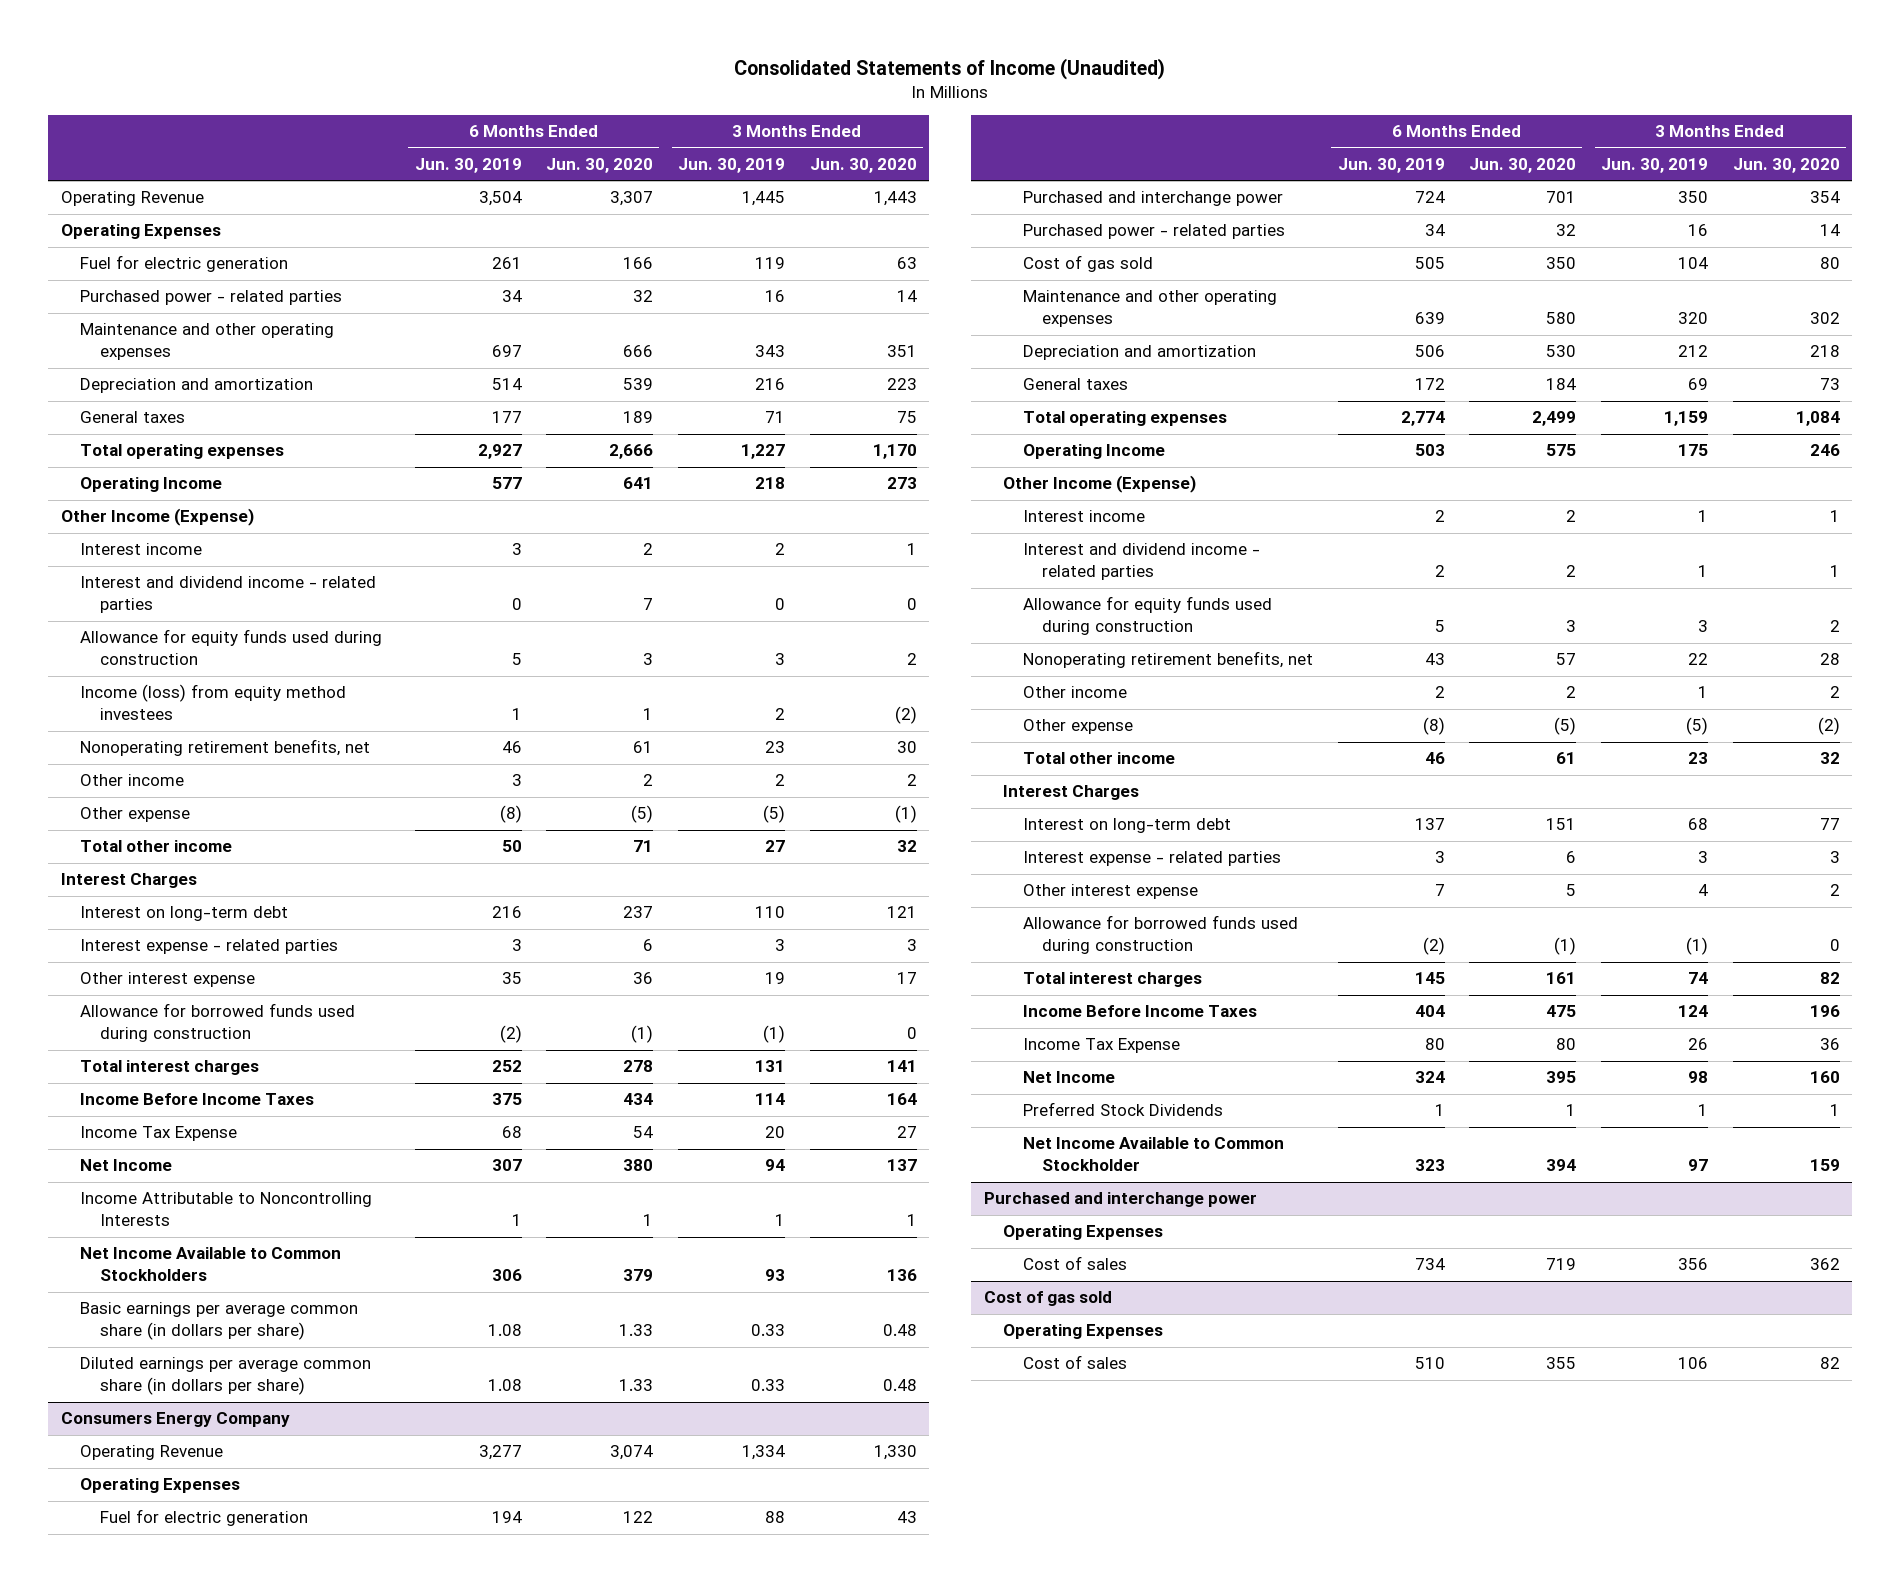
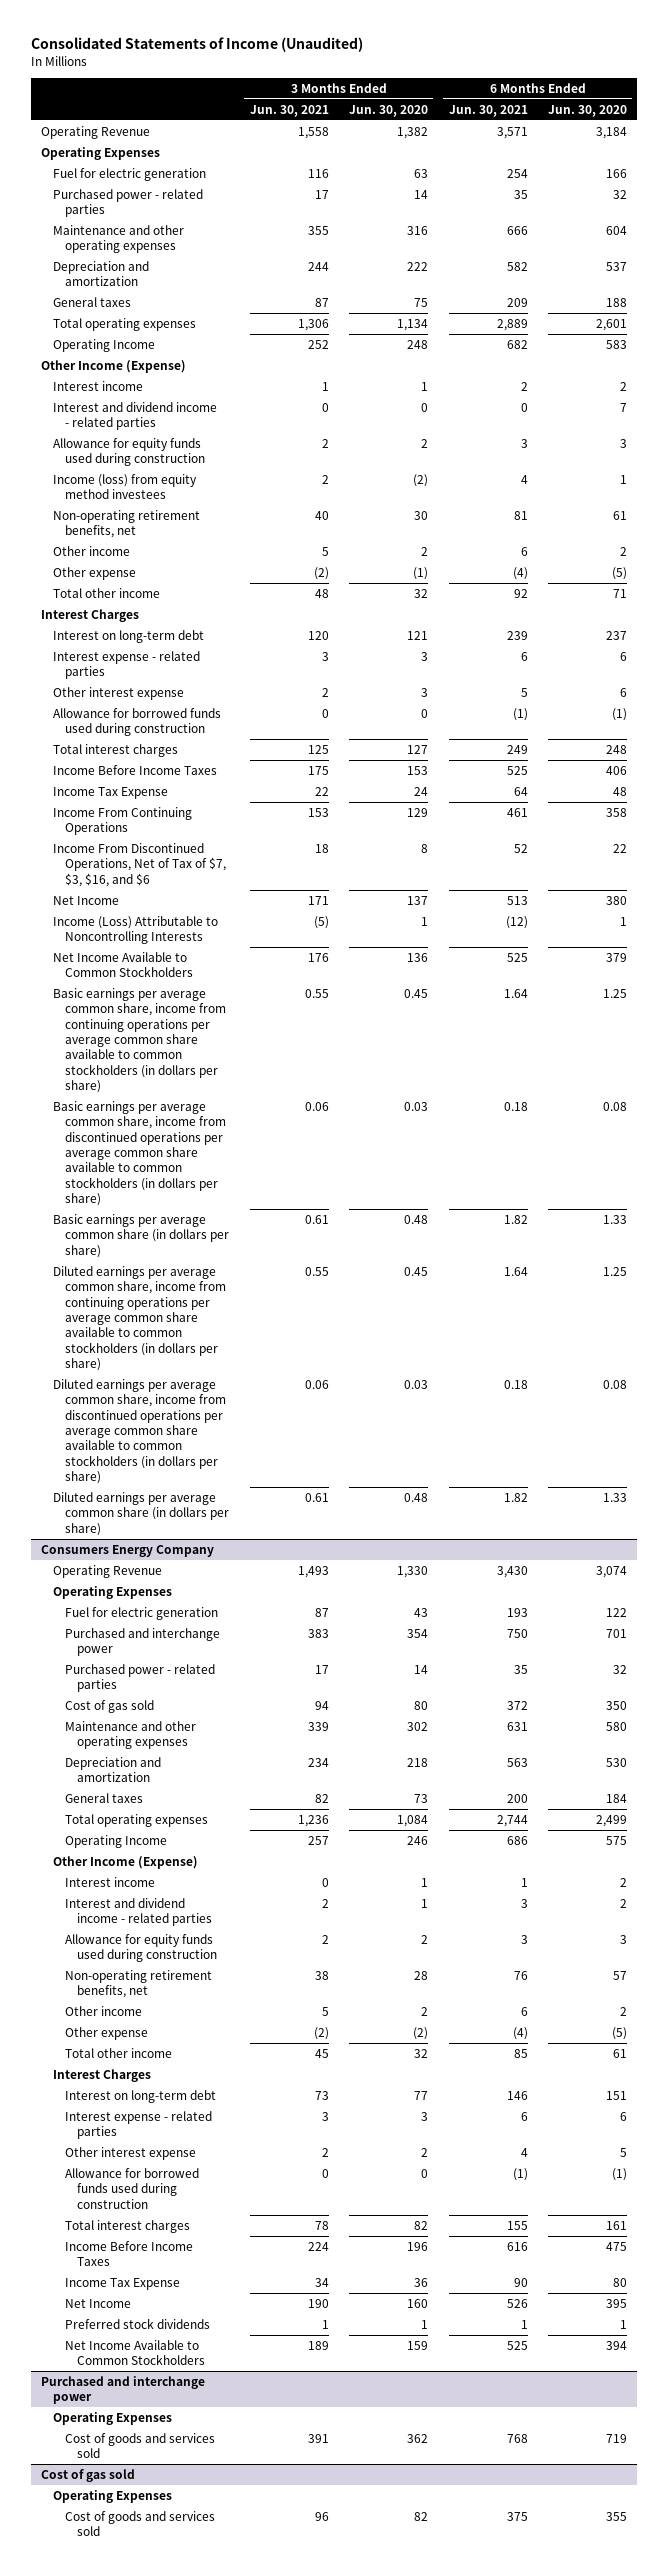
- | 6 Months Ended Jun. 30, 2019 | 6 Months Ended Jun. 30, 2020 | 3 Months Ended Jun. 30, 2019 | 3 Months Ended Jun. 30, 2020
+ | 3 Months Ended Jun. 30, 2021 | 3 Months Ended Jun. 30, 2020 | 6 Months Ended Jun. 30, 2021 | 6 Months Ended Jun. 30, 2020
- Operating Revenue | 3,504 | 3,307 | 1,445 | 1,443
+ Operating Revenue | 1,558 | 1,382 | 3,571 | 3,184
- Maintenance and other operating expenses | 697 | 666 | 343 | 351
- Depreciation and amortization | 514 | 539 | 216 | 223
- General taxes | 177 | 189 | 71 | 75
- Total operating expenses | 2,927 | 2,666 | 1,227 | 1,170
- Operating Income | 577 | 641 | 218 | 273
+ Maintenance and other operating expenses | 355 | 316 | 666 | 604
+ Depreciation and amortization | 244 | 222 | 582 | 537
+ General taxes | 87 | 75 | 209 | 188
+ Total operating expenses | 1,306 | 1,134 | 2,889 | 2,601
+ Operating Income | 252 | 248 | 682 | 583
- Nonoperating retirement benefits, net | 46 | 61 | 23 | 30
+ Non-operating retirement benefits, net | 40 | 30 | 81 | 61
- Other interest expense | 35 | 36 | 19 | 17
+ Other interest expense | 2 | 3 | 5 | 6
- Total interest charges | 252 | 278 | 131 | 141
- Income Before Income Taxes | 375 | 434 | 114 | 164
- Income Tax Expense | 68 | 54 | 20 | 27
+ Total interest charges | 125 | 127 | 249 | 248
+ Income Before Income Taxes | 175 | 153 | 525 | 406
+ Income Tax Expense | 22 | 24 | 64 | 48
+ Income From Continuing Operations | 153 | 129 | 461 | 358
+ Income From Discontinued Operations, Net of Tax of $7, $3, $16, and $6 | 18 | 8 | 52 | 22
- Income Attributable to Noncontrolling Interests | 1 | 1 | 1 | 1
+ Income (Loss) Attributable to Noncontrolling Interests | (5) | 1 | (12) | 1
+ Basic earnings per average common share, income from continuing operations per average common share available to common stockholders (in dollars per share) | 0.55 | 0.45 | 1.64 | 1.25
+ Basic earnings per average common share, income from discontinued operations per average common share available to common stockholders (in dollars per share) | 0.06 | 0.03 | 0.18 | 0.08
+ Diluted earnings per average common share, income from continuing operations per average common share available to common stockholders (in dollars per share) | 0.55 | 0.45 | 1.64 | 1.25
+ Diluted earnings per average common share, income from discontinued operations per average common share available to common stockholders (in dollars per share) | 0.06 | 0.03 | 0.18 | 0.08
@ Consumers Energy Company
- Nonoperating retirement benefits, net | 43 | 57 | 22 | 28
+ Non-operating retirement benefits, net | 38 | 28 | 76 | 57
- Preferred Stock Dividends | 1 | 1 | 1 | 1
- Net Income Available to Common Stockholder | 323 | 394 | 97 | 159
+ Preferred stock dividends | 1 | 1 | 1 | 1
+ Net Income Available to Common Stockholders | 189 | 159 | 525 | 394
@ Purchased and interchange power
- Cost of sales | 734 | 719 | 356 | 362
+ Cost of goods and services sold | 391 | 362 | 768 | 719
@ Cost of gas sold
- Cost of sales | 510 | 355 | 106 | 82
+ Cost of goods and services sold | 96 | 82 | 375 | 355

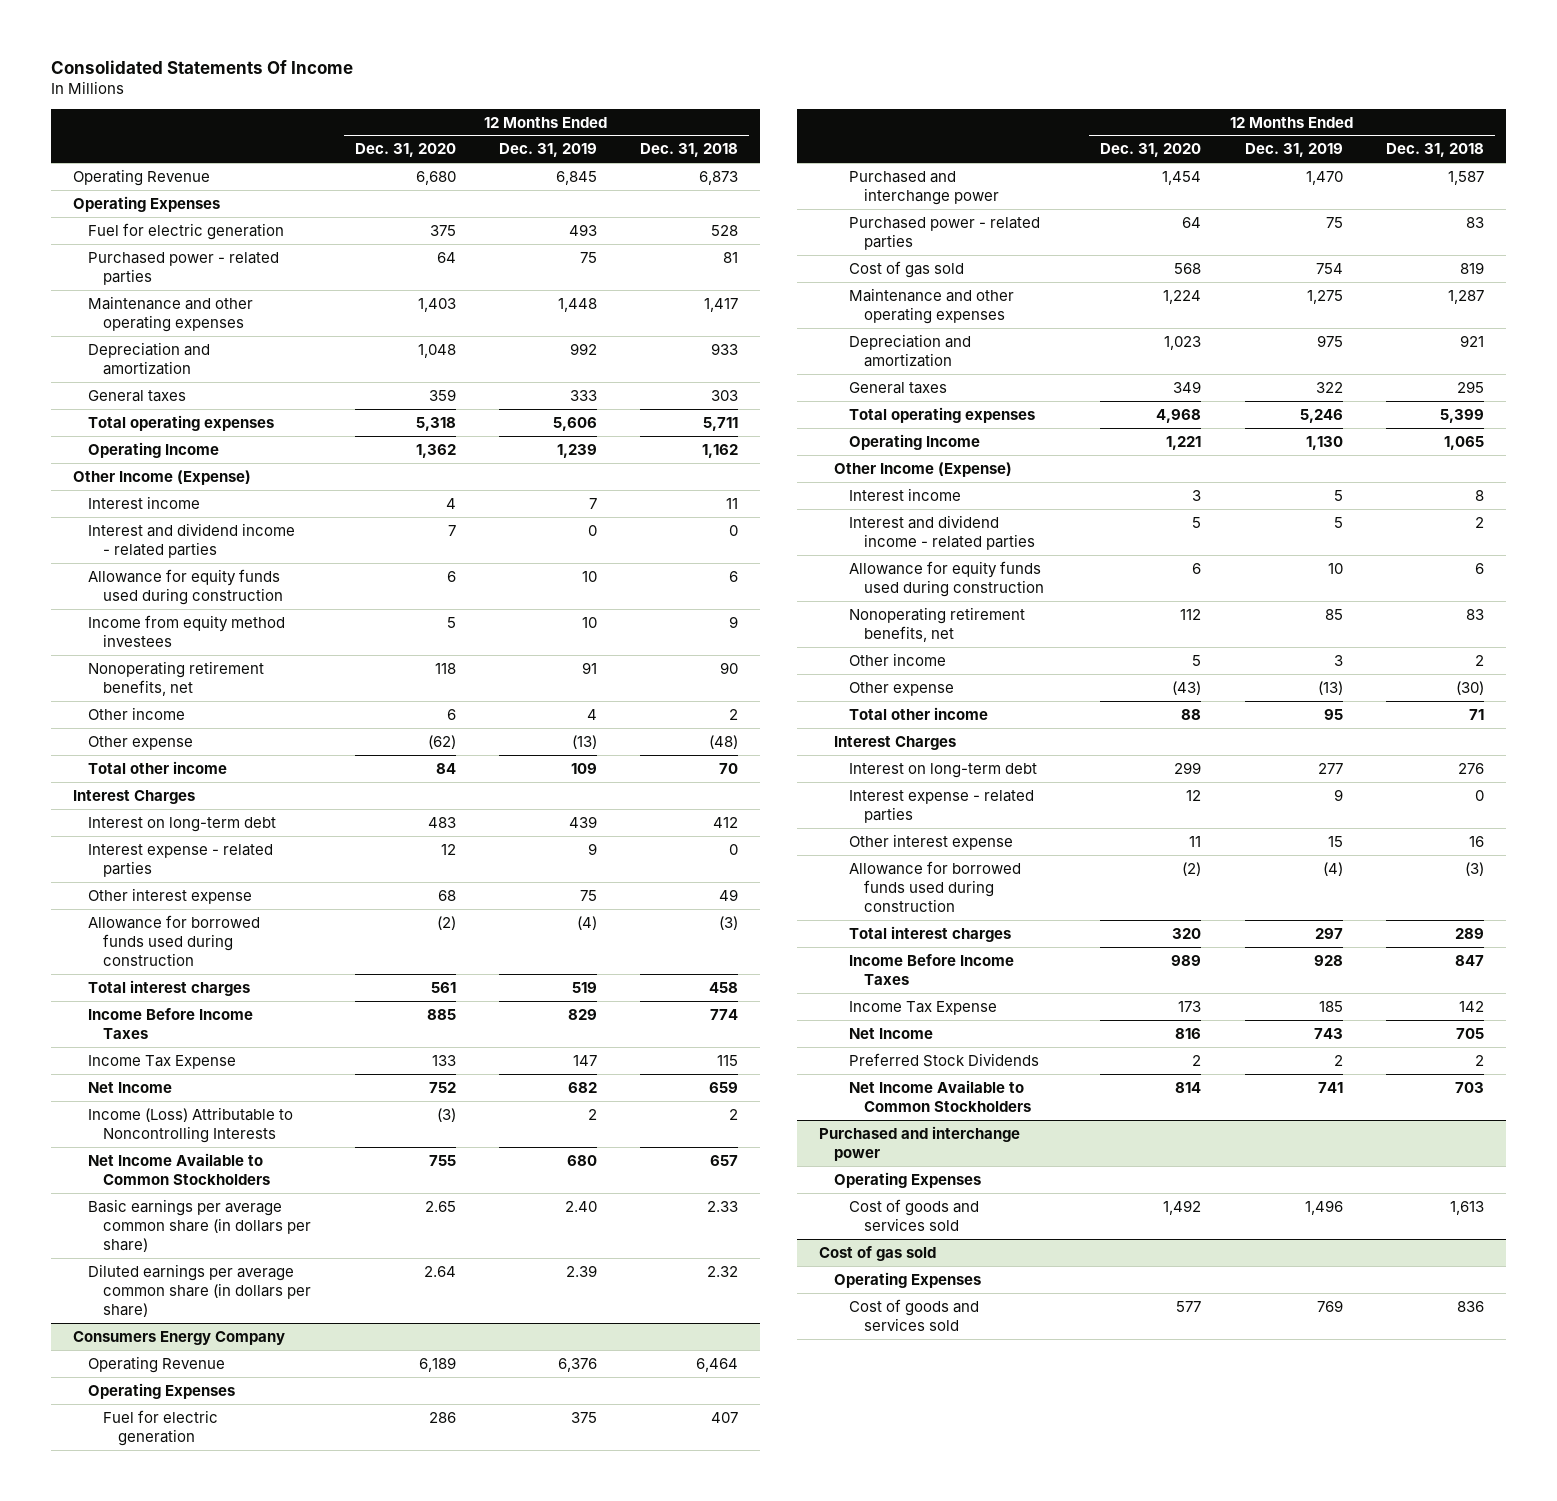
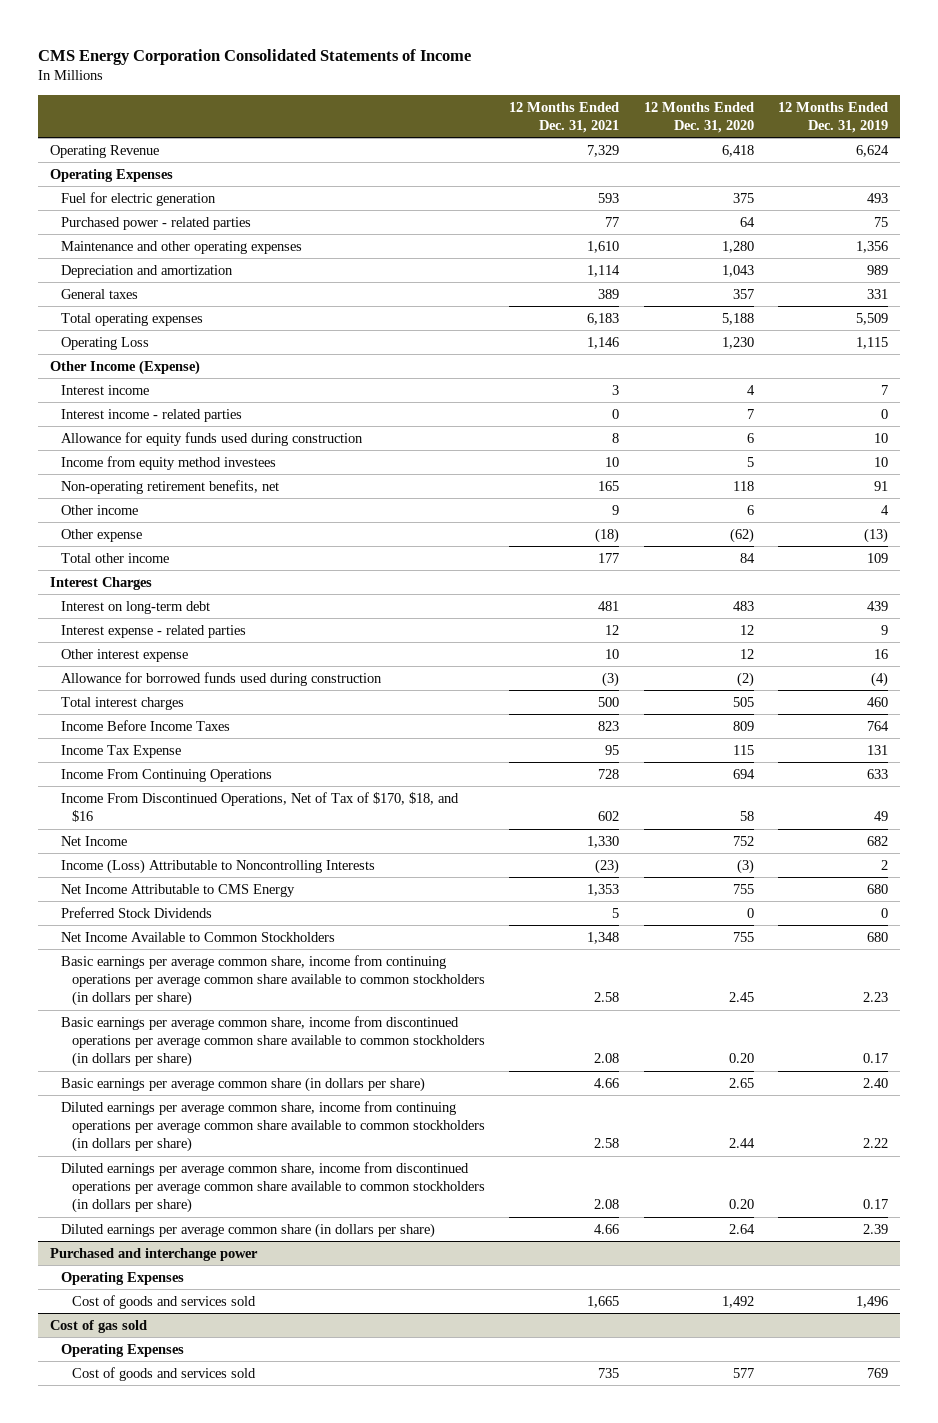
- Consolidated Statements Of Income
+ CMS Energy Corporation Consolidated Statements of Income
- | 12 Months Ended Dec. 31, 2020 | 12 Months Ended Dec. 31, 2019 | 12 Months Ended Dec. 31, 2018
+ | 12 Months Ended Dec. 31, 2021 | 12 Months Ended Dec. 31, 2020 | 12 Months Ended Dec. 31, 2019
- Operating Revenue | 6,680 | 6,845 | 6,873
+ Operating Revenue | 7,329 | 6,418 | 6,624
- Maintenance and other operating expenses | 1,403 | 1,448 | 1,417
- Depreciation and amortization | 1,048 | 992 | 933
- General taxes | 359 | 333 | 303
- Total operating expenses | 5,318 | 5,606 | 5,711
- Operating Income | 1,362 | 1,239 | 1,162
+ Maintenance and other operating expenses | 1,610 | 1,280 | 1,356
+ Depreciation and amortization | 1,114 | 1,043 | 989
+ General taxes | 389 | 357 | 331
+ Total operating expenses | 6,183 | 5,188 | 5,509
+ Operating Loss | 1,146 | 1,230 | 1,115
- Interest and dividend income - related parties | 7 | 0 | 0
+ Interest income - related parties | 0 | 7 | 0
- Nonoperating retirement benefits, net | 118 | 91 | 90
+ Non-operating retirement benefits, net | 165 | 118 | 91
- Other interest expense | 68 | 75 | 49
+ Other interest expense | 10 | 12 | 16
- Total interest charges | 561 | 519 | 458
- Income Before Income Taxes | 885 | 829 | 774
- Income Tax Expense | 133 | 147 | 115
+ Total interest charges | 500 | 505 | 460
+ Income Before Income Taxes | 823 | 809 | 764
+ Income Tax Expense | 95 | 115 | 131
+ Income From Continuing Operations | 728 | 694 | 633
+ Income From Discontinued Operations, Net of Tax of $170, $18, and $16 | 602 | 58 | 49
+ Net Income Attributable to CMS Energy | 1,353 | 755 | 680
+ Preferred Stock Dividends | 5 | 0 | 0
+ Basic earnings per average common share, income from continuing operations per average common share available to common stockholders (in dollars per share) | 2.58 | 2.45 | 2.23
+ Basic earnings per average common share, income from discontinued operations per average common share available to common stockholders (in dollars per share) | 2.08 | 0.20 | 0.17
+ Diluted earnings per average common share, income from continuing operations per average common share available to common stockholders (in dollars per share) | 2.58 | 2.44 | 2.22
+ Diluted earnings per average common share, income from discontinued operations per average common share available to common stockholders (in dollars per share) | 2.08 | 0.20 | 0.17
- Consumers Energy Company
- Operating Revenue | 6,189 | 6,376 | 6,464
- Operating Expenses
- Fuel for electric generation | 286 | 375 | 407
- Purchased and interchange power | 1,454 | 1,470 | 1,587
- Purchased power - related parties | 64 | 75 | 83
- Cost of gas sold | 568 | 754 | 819
- Maintenance and other operating expenses | 1,224 | 1,275 | 1,287
- Depreciation and amortization | 1,023 | 975 | 921
- General taxes | 349 | 322 | 295
- Total operating expenses | 4,968 | 5,246 | 5,399
- Operating Income | 1,221 | 1,130 | 1,065
- Other Income (Expense)
- Interest income | 3 | 5 | 8
- Interest and dividend income - related parties | 5 | 5 | 2
- Allowance for equity funds used during construction | 6 | 10 | 6
- Nonoperating retirement benefits, net | 112 | 85 | 83
- Other income | 5 | 3 | 2
- Other expense | (43) | (13) | (30)
- Total other income | 88 | 95 | 71
- Interest Charges
- Interest on long-term debt | 299 | 277 | 276
- Interest expense - related parties | 12 | 9 | 0
- Other interest expense | 11 | 15 | 16
- Allowance for borrowed funds used during construction | (2) | (4) | (3)
- Total interest charges | 320 | 297 | 289
- Income Before Income Taxes | 989 | 928 | 847
- Income Tax Expense | 173 | 185 | 142
- Net Income | 816 | 743 | 705
- Preferred Stock Dividends | 2 | 2 | 2
- Net Income Available to Common Stockholders | 814 | 741 | 703

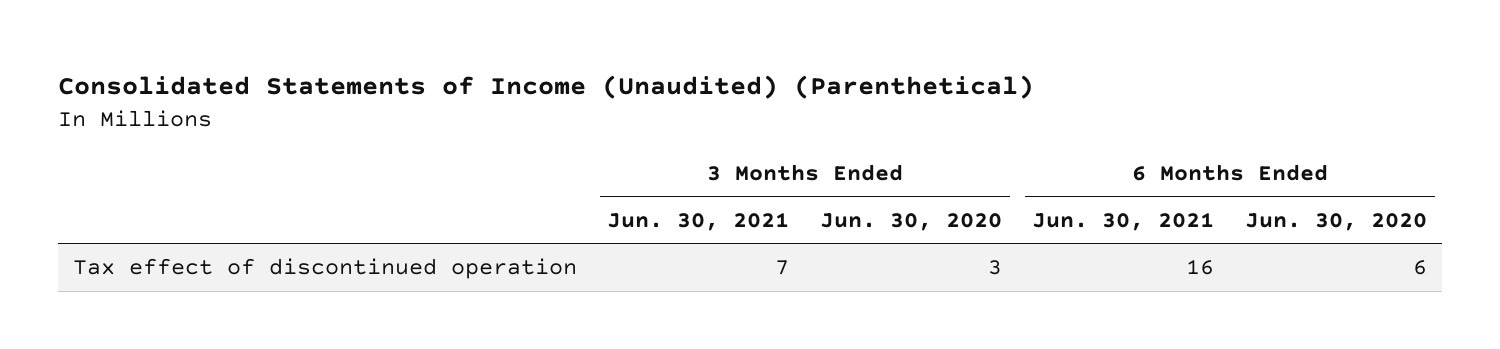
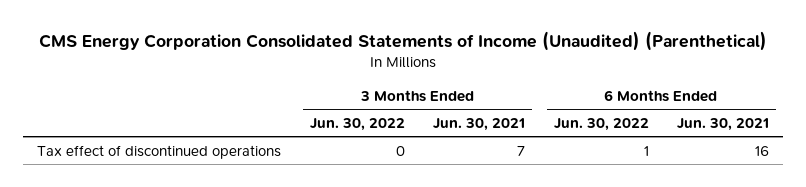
- Consolidated Statements of Income (Unaudited) (Parenthetical)
+ CMS Energy Corporation Consolidated Statements of Income (Unaudited) (Parenthetical)
- | 3 Months Ended Jun. 30, 2021 | 3 Months Ended Jun. 30, 2020 | 6 Months Ended Jun. 30, 2021 | 6 Months Ended Jun. 30, 2020
+ | 3 Months Ended Jun. 30, 2022 | 3 Months Ended Jun. 30, 2021 | 6 Months Ended Jun. 30, 2022 | 6 Months Ended Jun. 30, 2021
- Tax effect of discontinued operation | 7 | 3 | 16 | 6
+ Tax effect of discontinued operations | 0 | 7 | 1 | 16

